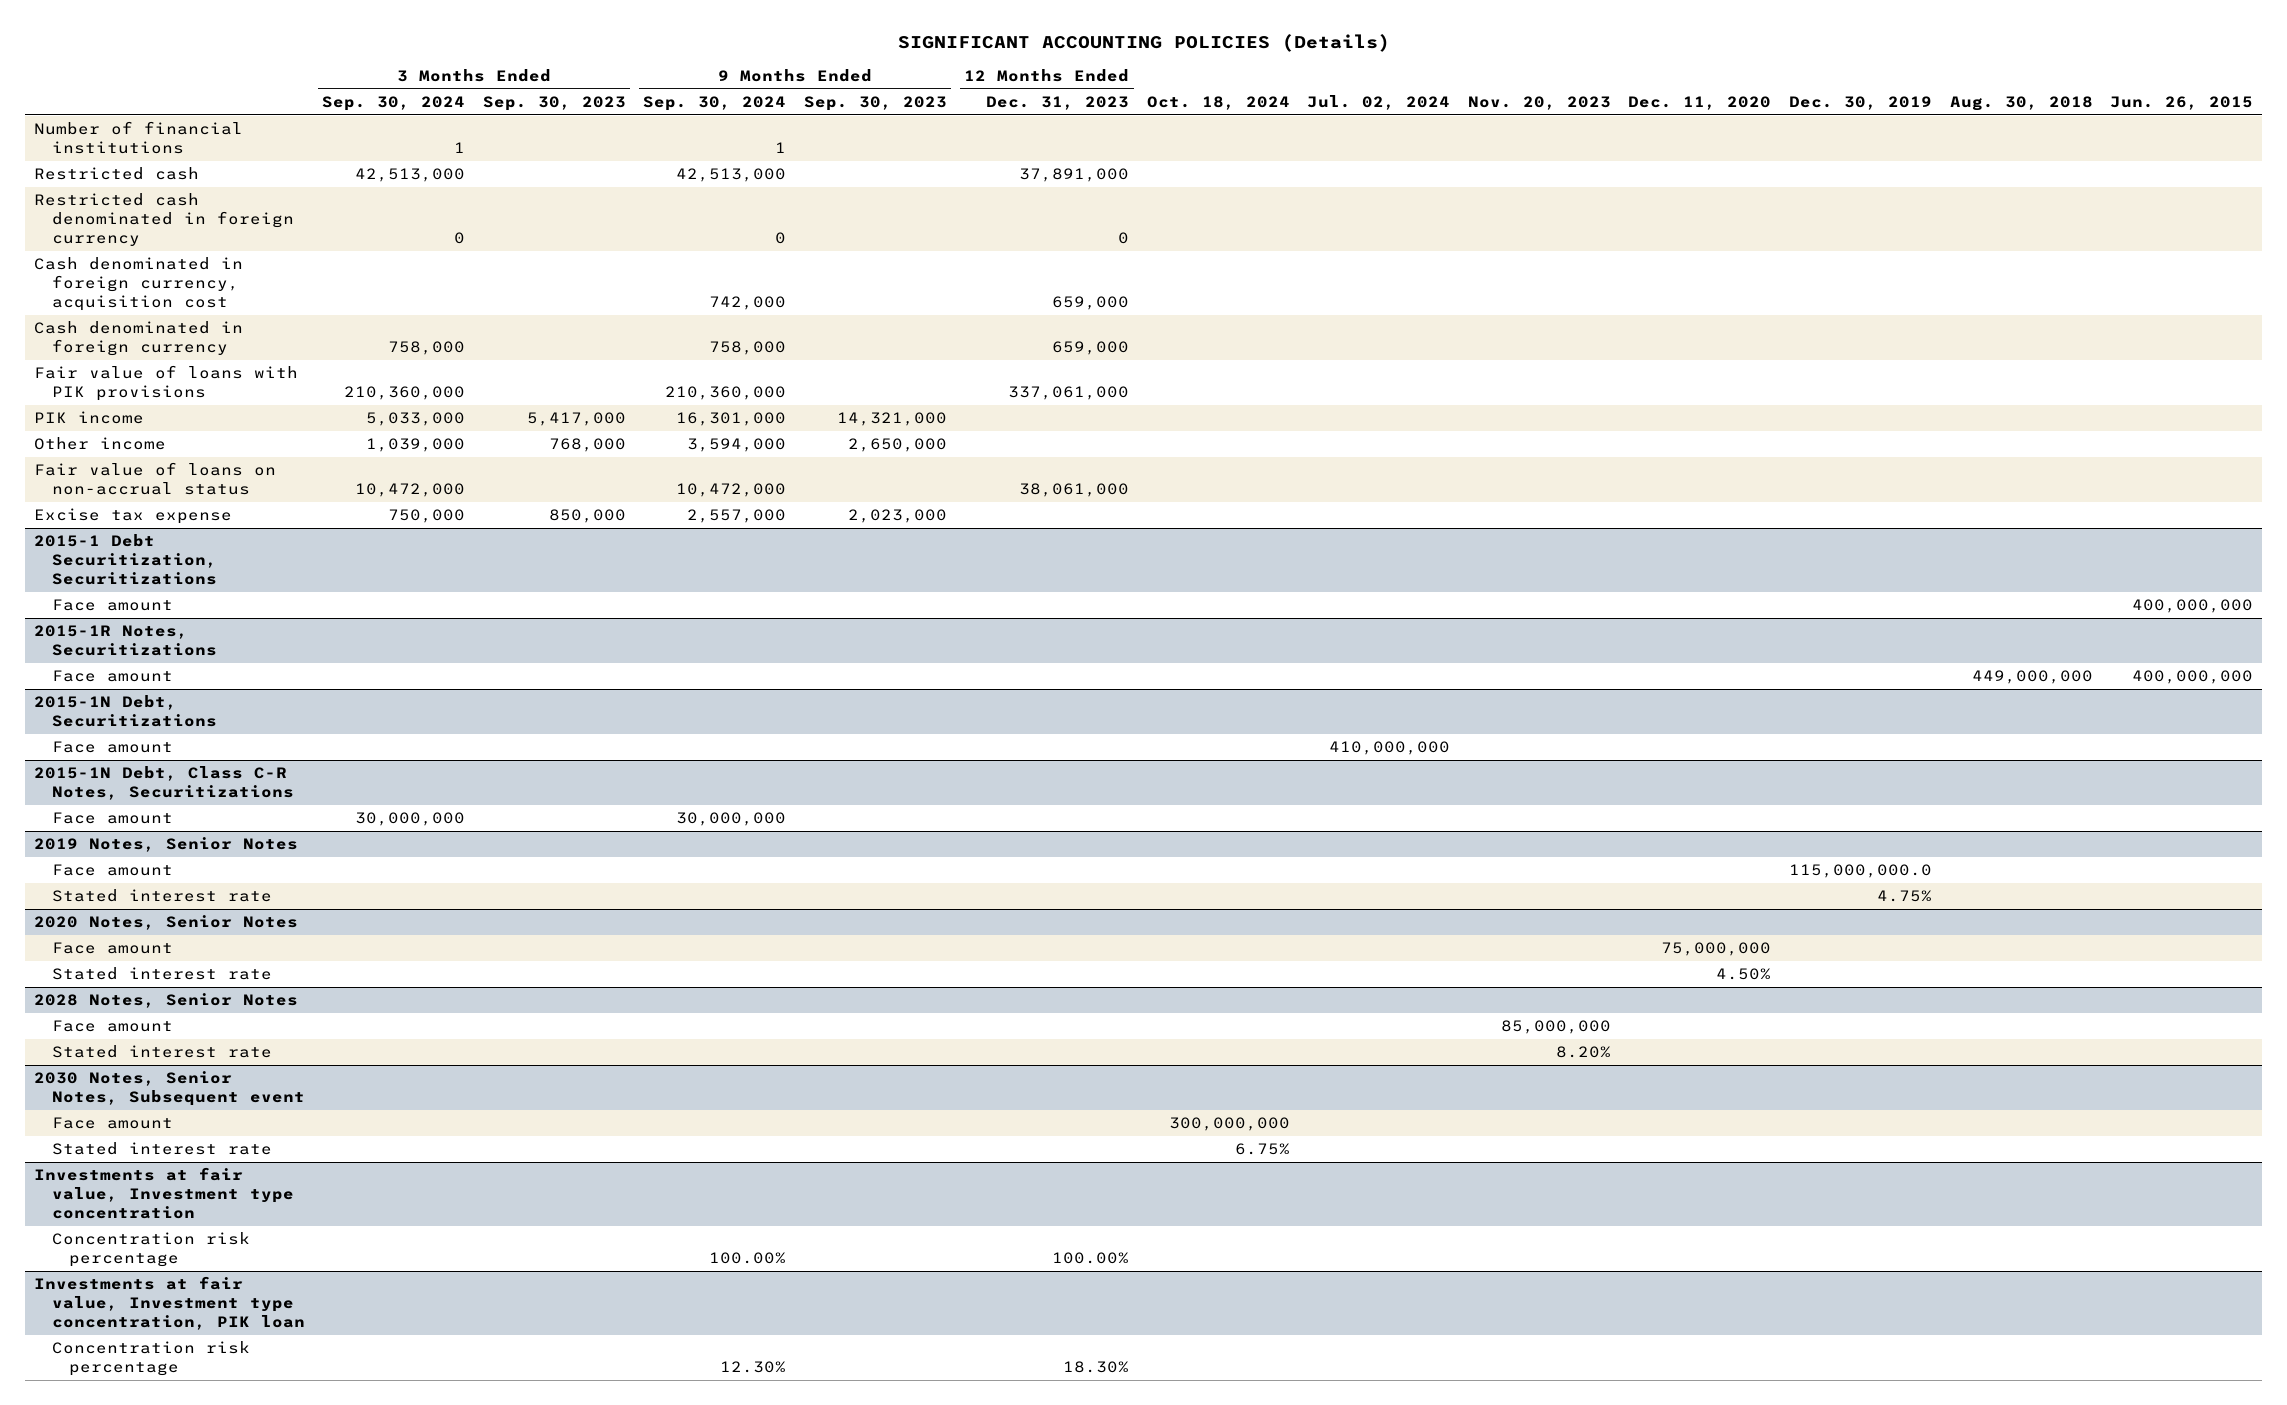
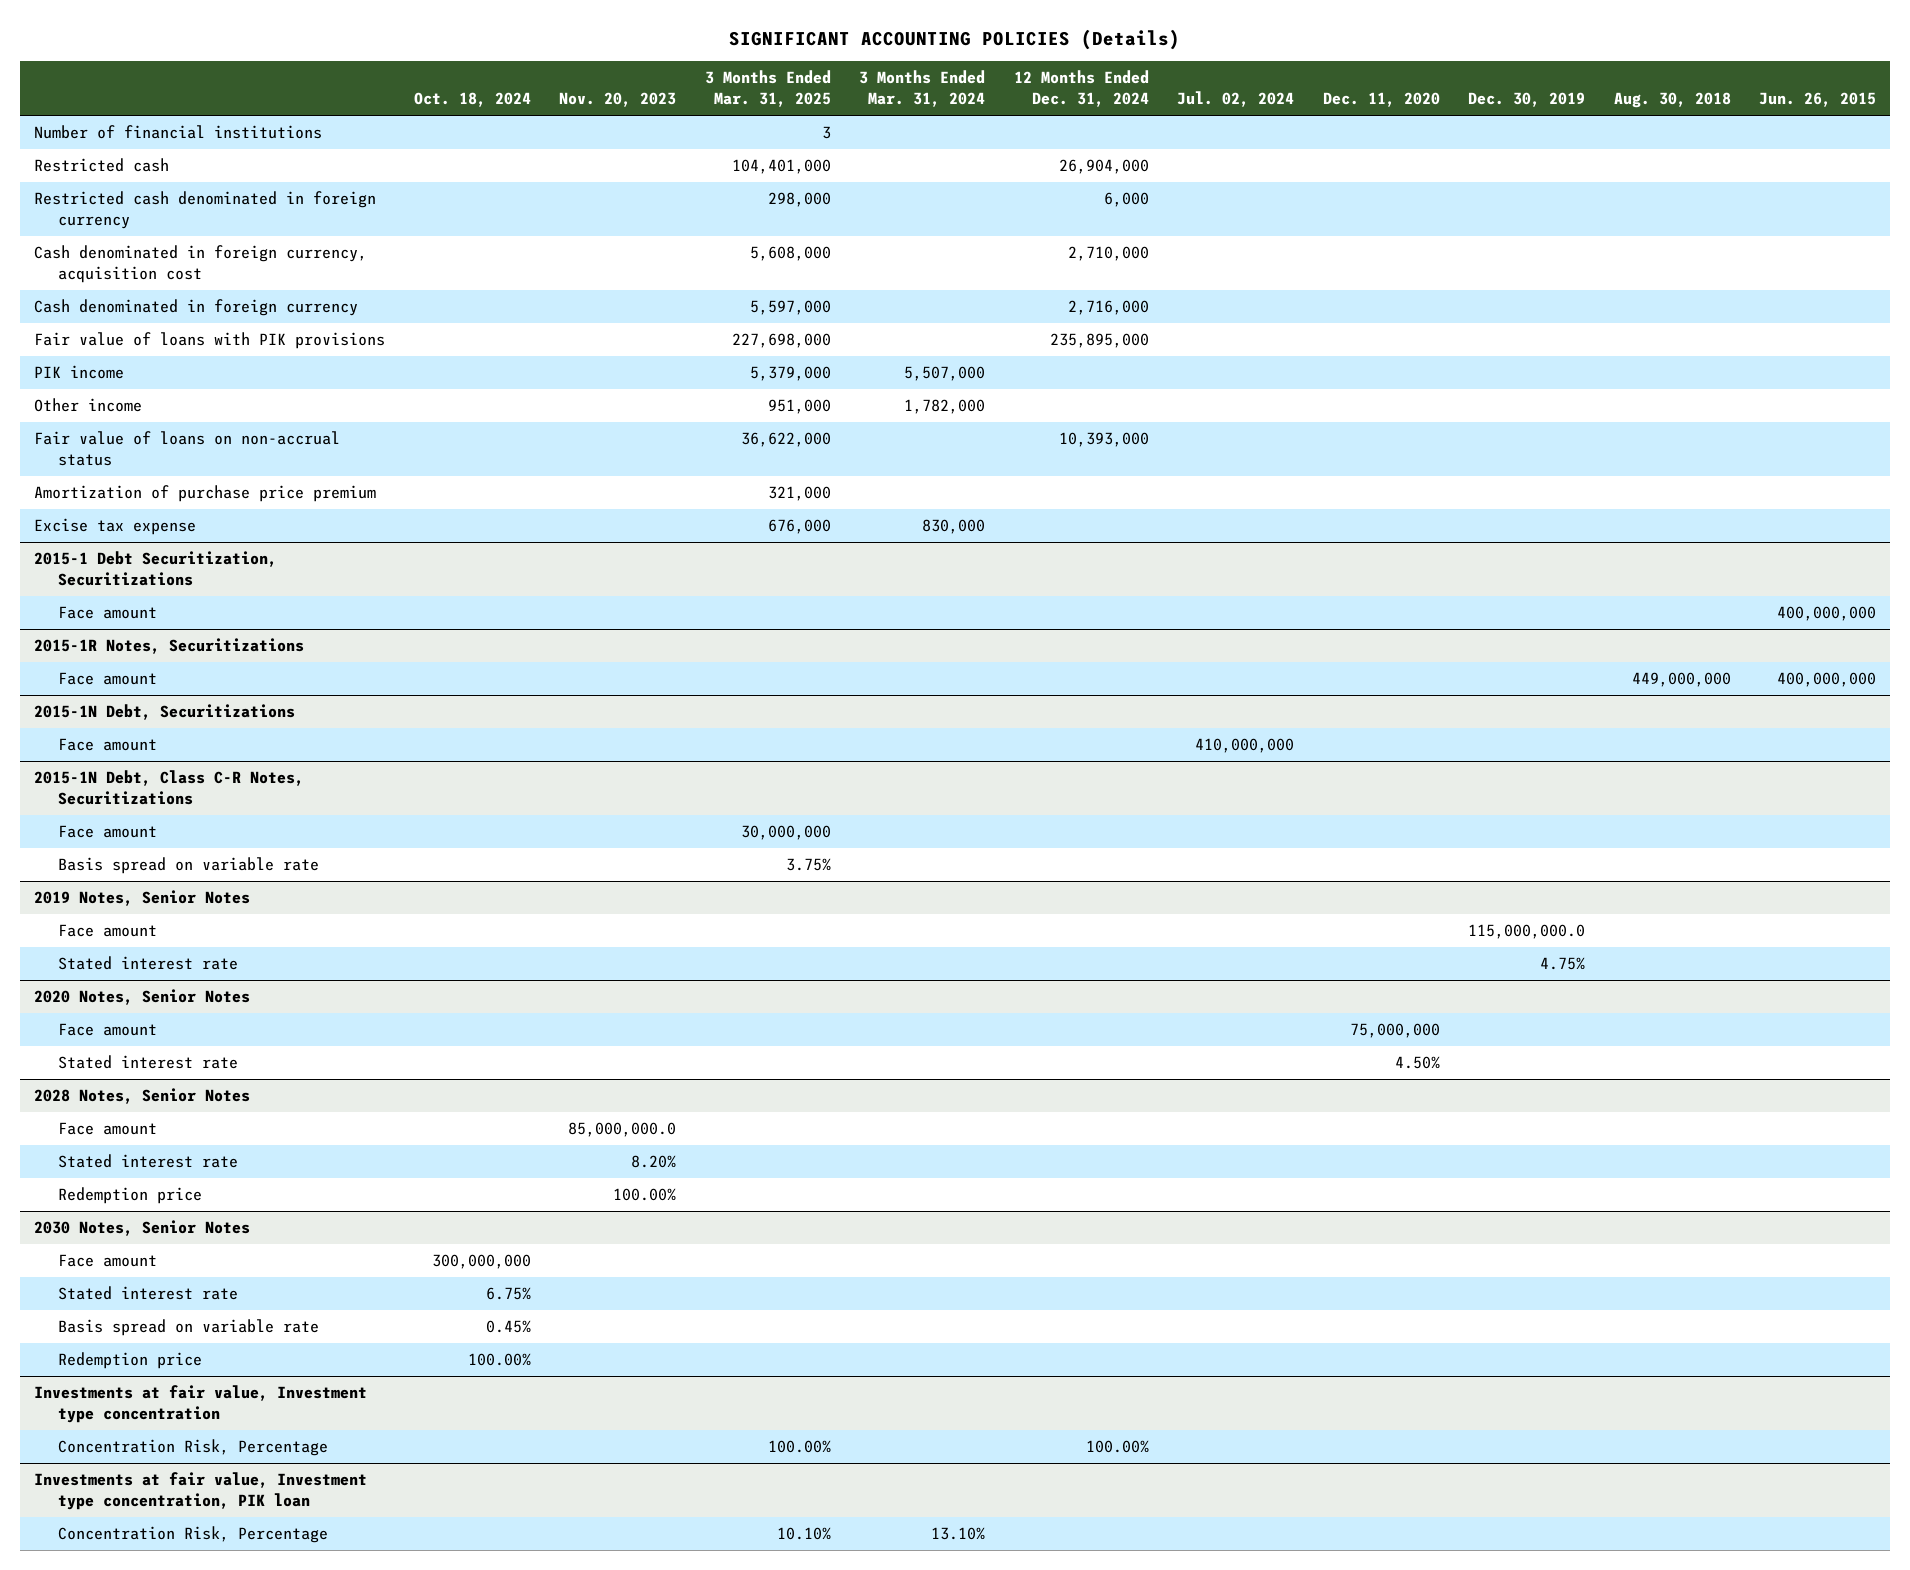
- | 3 Months Ended Sep. 30, 2024 | 3 Months Ended Sep. 30, 2023 | 9 Months Ended Sep. 30, 2024 | 9 Months Ended Sep. 30, 2023 | 12 Months Ended Dec. 31, 2023 | Oct. 18, 2024 | Jul. 02, 2024 | Nov. 20, 2023 | Dec. 11, 2020 | Dec. 30, 2019 | Aug. 30, 2018 | Jun. 26, 2015
+ | Oct. 18, 2024 | Nov. 20, 2023 | 3 Months Ended Mar. 31, 2025 | 3 Months Ended Mar. 31, 2024 | 12 Months Ended Dec. 31, 2024 | Jul. 02, 2024 | Dec. 11, 2020 | Dec. 30, 2019 | Aug. 30, 2018 | Jun. 26, 2015
+ Amortization of purchase price premium | | | 321,000 | | | | | | |
@ 2015-1N Debt, Class C-R Notes, Securitizations
+ Basis spread on variable rate | | | 3.75% | | | | | | |
@ 2028 Notes, Senior Notes
- Face amount | | | | | | | | 85,000,000 | | | |
+ Face amount | | 85,000,000.0 | | | | | | | |
- 2030 Notes, Senior Notes, Subsequent event
@ 2028 Notes, Senior Notes
+ Redemption price | | 100.00% | | | | | | | |
+ 2030 Notes, Senior Notes
+ Basis spread on variable rate | 0.45% | | | | | | | | |
+ Redemption price | 100.00% | | | | | | | | |
@ Investments at fair value, Investment type concentration
- Concentration risk percentage | | | 100.00% | | 100.00% | | | | | | |
+ Concentration Risk, Percentage | | | 100.00% | | 100.00% | | | | |
@ Investments at fair value, Investment type concentration, PIK loan
- Concentration risk percentage | | | 12.30% | | 18.30% | | | | | | |
+ Concentration Risk, Percentage | | | 10.10% | 13.10% | | | | | |

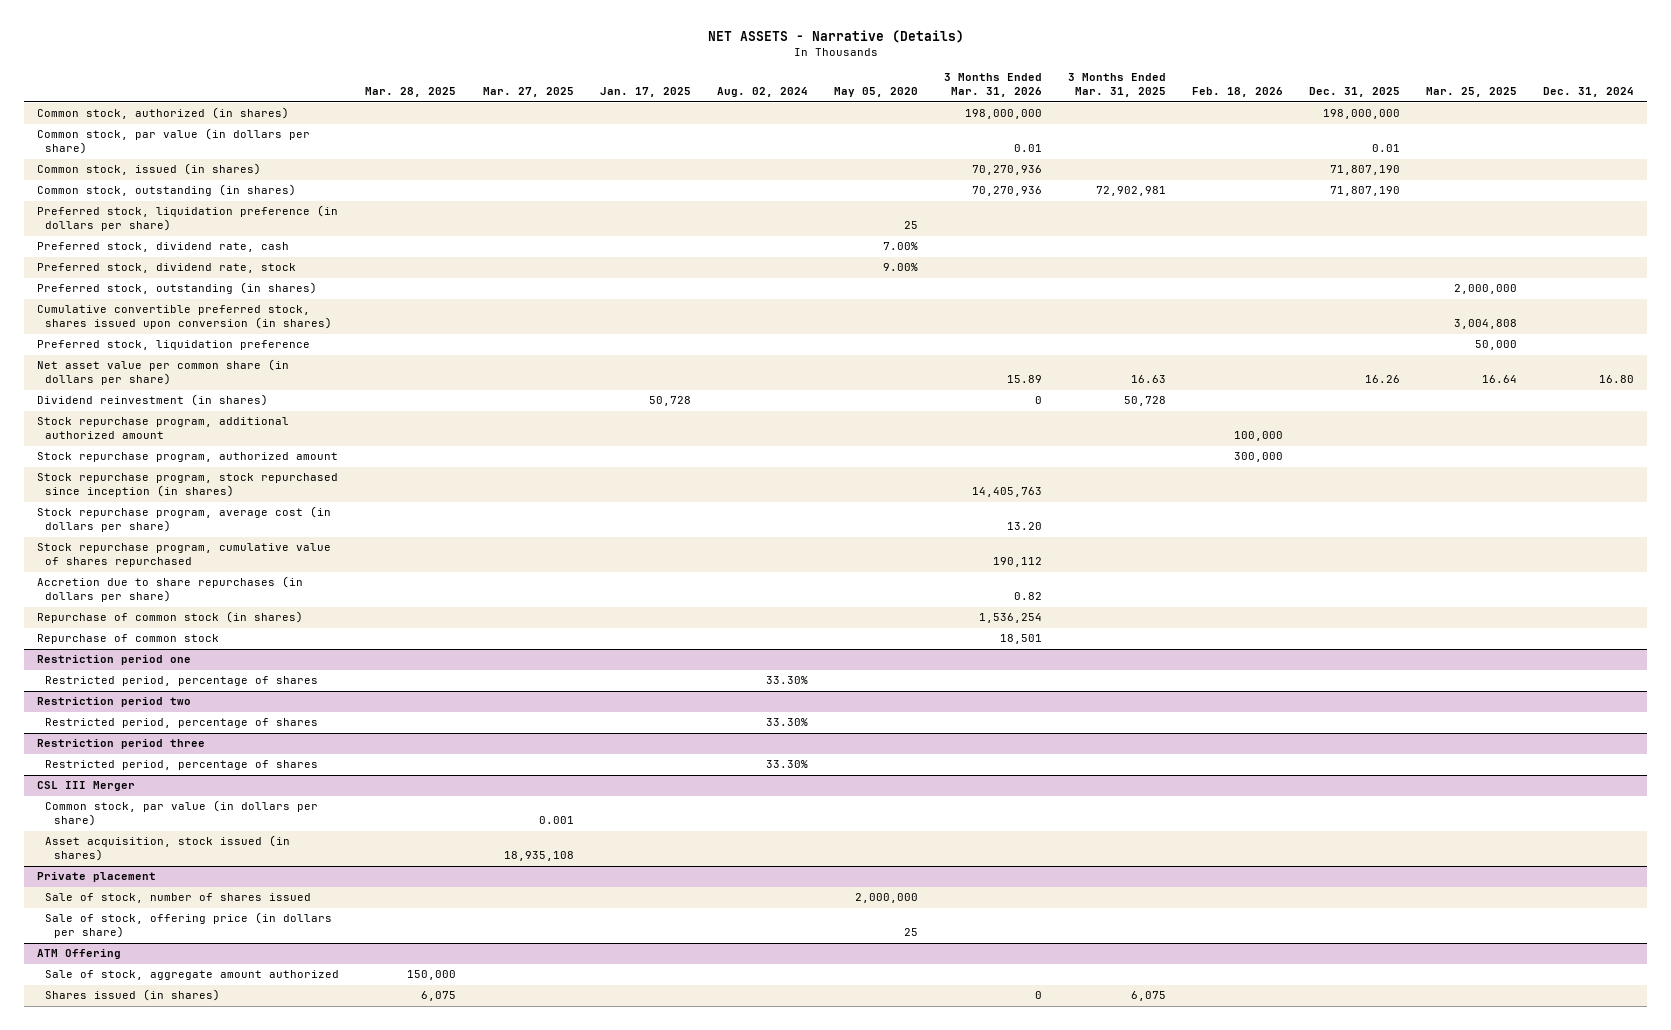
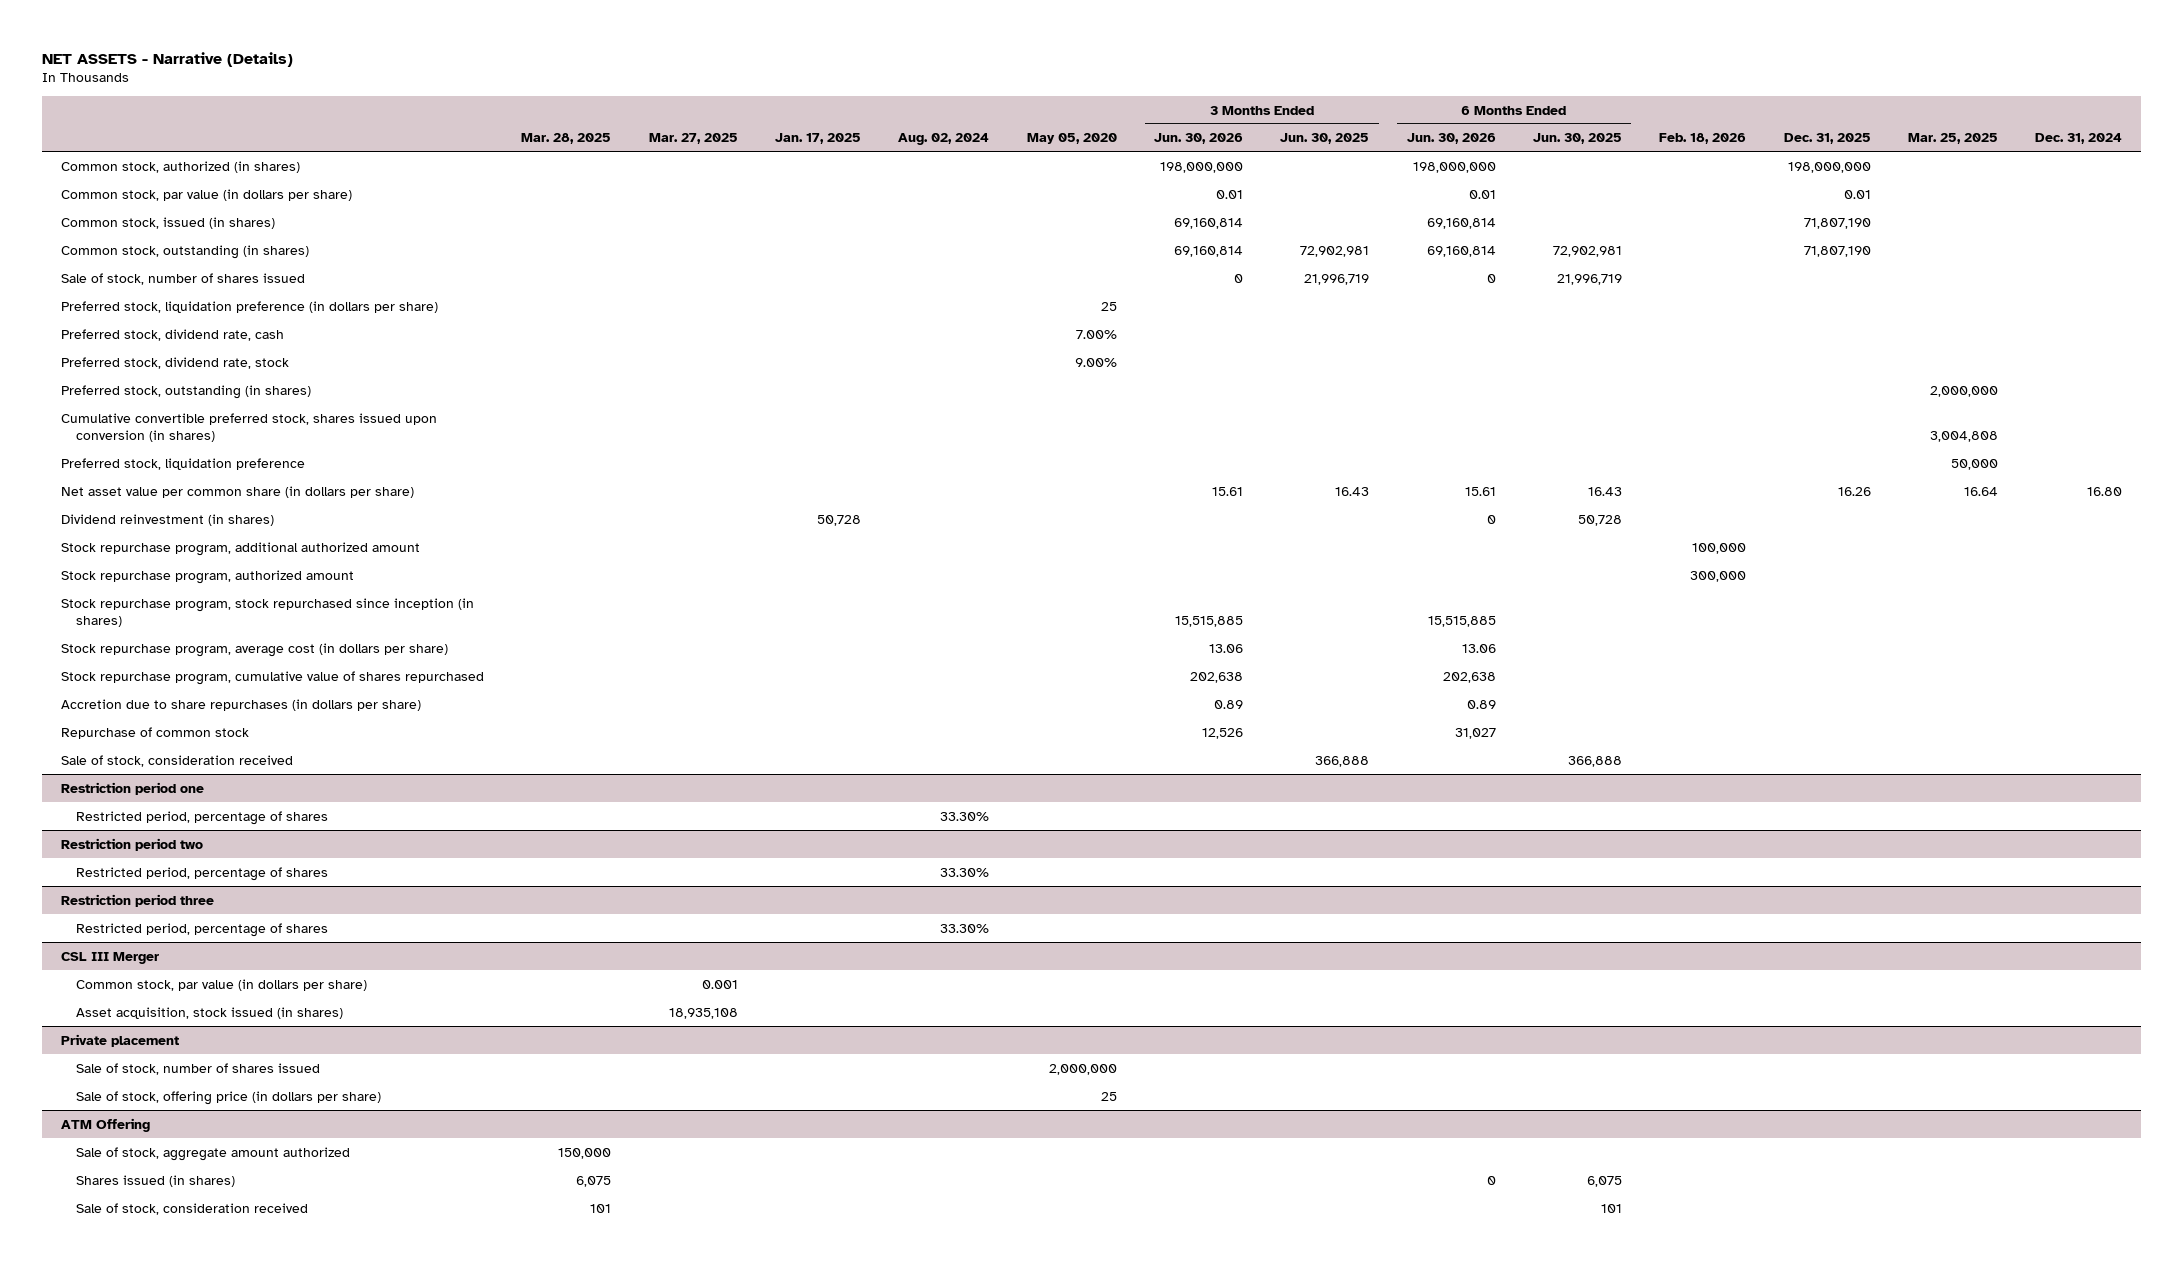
- | Mar. 28, 2025 | Mar. 27, 2025 | Jan. 17, 2025 | Aug. 02, 2024 | May 05, 2020 | 3 Months Ended Mar. 31, 2026 | 3 Months Ended Mar. 31, 2025 | Feb. 18, 2026 | Dec. 31, 2025 | Mar. 25, 2025 | Dec. 31, 2024
+ | Mar. 28, 2025 | Mar. 27, 2025 | Jan. 17, 2025 | Aug. 02, 2024 | May 05, 2020 | 3 Months Ended Jun. 30, 2026 | 3 Months Ended Jun. 30, 2025 | 6 Months Ended Jun. 30, 2026 | 6 Months Ended Jun. 30, 2025 | Feb. 18, 2026 | Dec. 31, 2025 | Mar. 25, 2025 | Dec. 31, 2024
+ Sale of stock, number of shares issued | | | | | | 0 | 21,996,719 | 0 | 21,996,719 | | | |
- Repurchase of common stock (in shares) | | | | | | 1,536,254 | | | | |
+ Sale of stock, consideration received | | | | | | | 366,888 | | 366,888 | | | |
@ ATM Offering
+ Sale of stock, consideration received | 101 | | | | | | | | 101 | | | |

